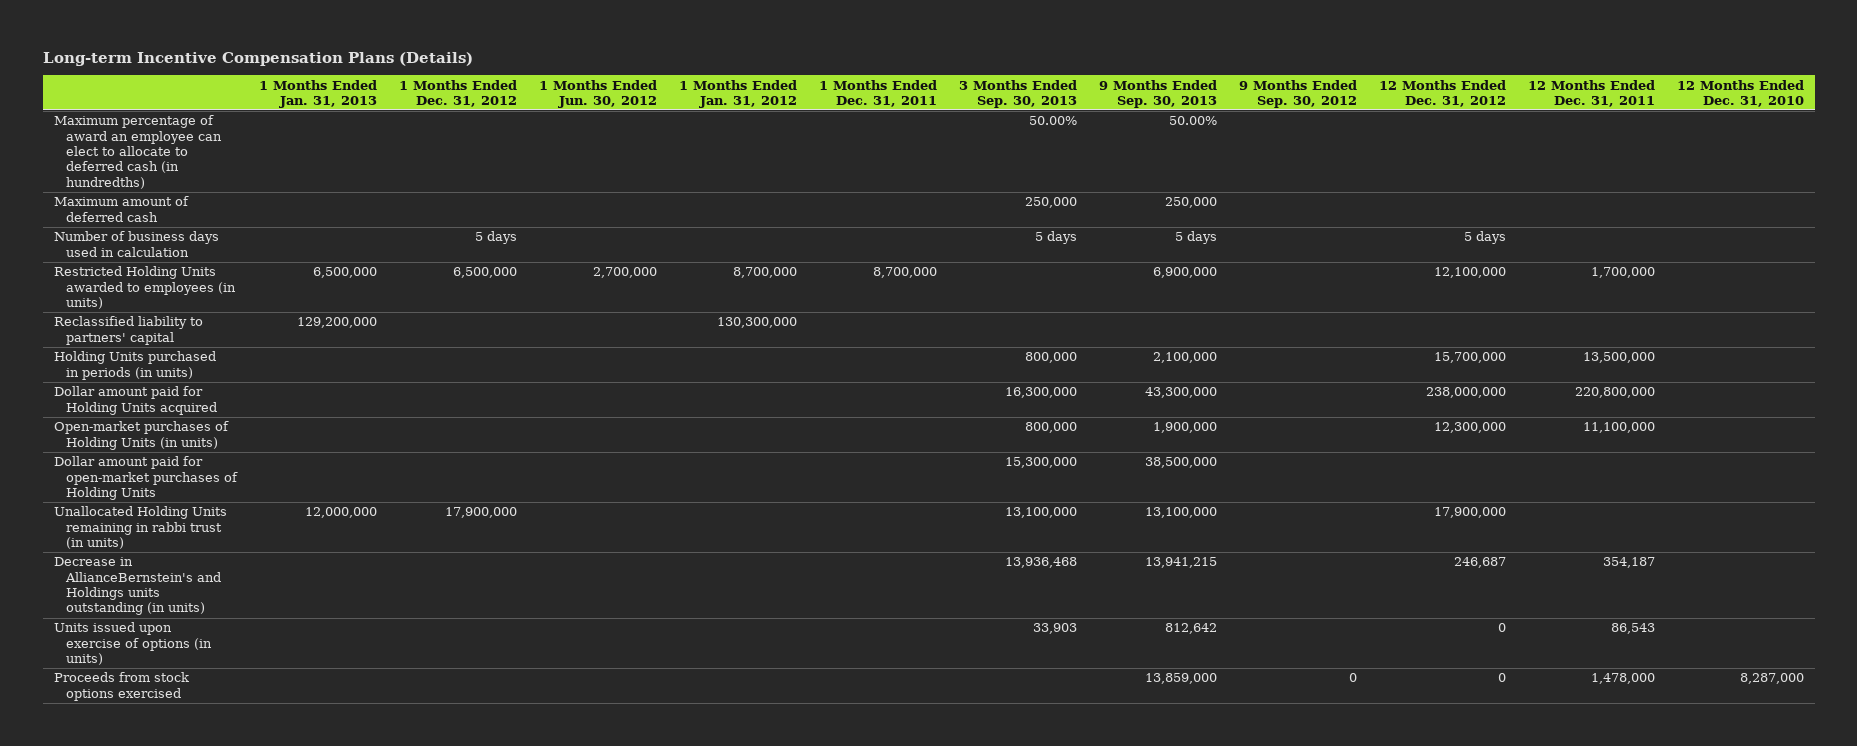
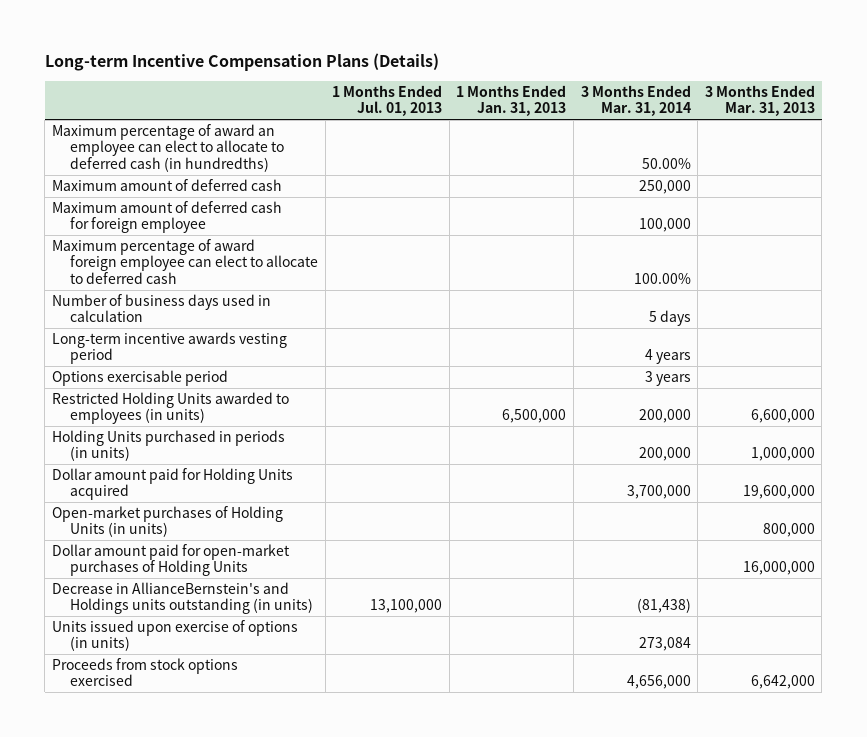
- | 1 Months Ended Jan. 31, 2013 | 1 Months Ended Dec. 31, 2012 | 1 Months Ended Jun. 30, 2012 | 1 Months Ended Jan. 31, 2012 | 1 Months Ended Dec. 31, 2011 | 3 Months Ended Sep. 30, 2013 | 9 Months Ended Sep. 30, 2013 | 9 Months Ended Sep. 30, 2012 | 12 Months Ended Dec. 31, 2012 | 12 Months Ended Dec. 31, 2011 | 12 Months Ended Dec. 31, 2010
+ | 1 Months Ended Jul. 01, 2013 | 1 Months Ended Jan. 31, 2013 | 3 Months Ended Mar. 31, 2014 | 3 Months Ended Mar. 31, 2013
+ Maximum amount of deferred cash for foreign employee | | | 100,000 |
+ Maximum percentage of award foreign employee can elect to allocate to deferred cash | | | 100.00% |
+ Long-term incentive awards vesting period | | | 4 years |
+ Options exercisable period | | | 3 years |
- Reclassified liability to partners' capital | 129,200,000 | | | 130,300,000 | | | | | | |
- Unallocated Holding Units remaining in rabbi trust (in units) | 12,000,000 | 17,900,000 | | | | 13,100,000 | 13,100,000 | | 17,900,000 | |

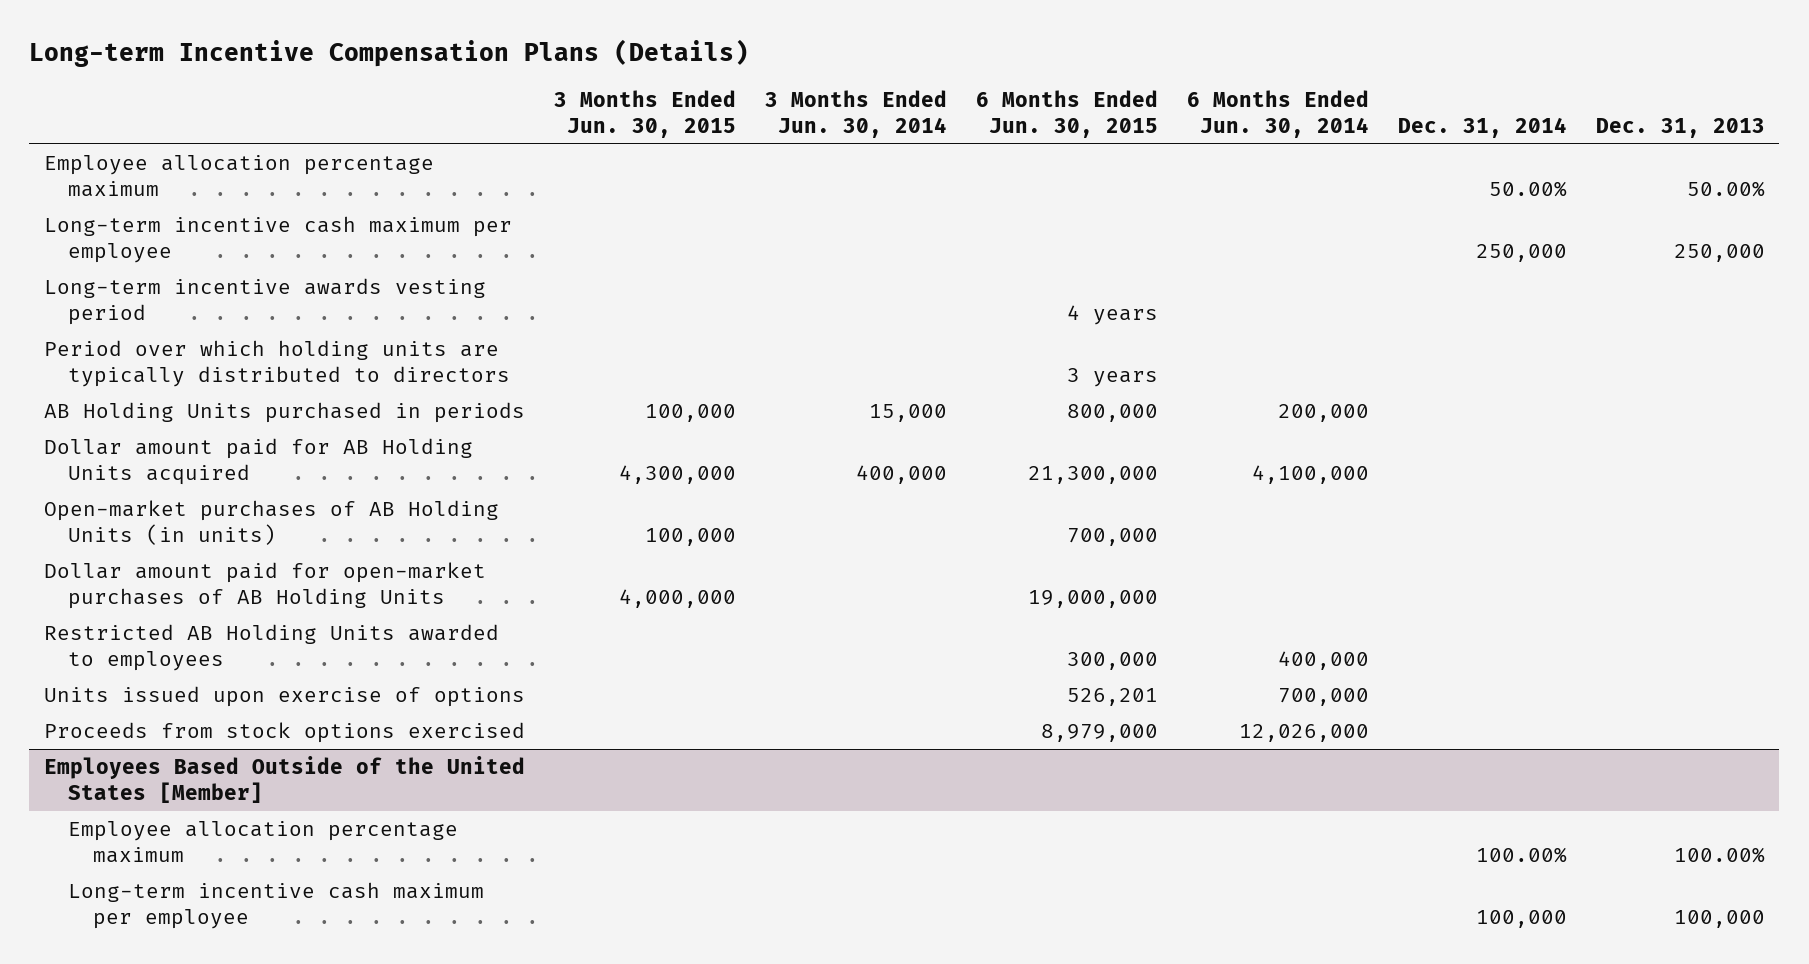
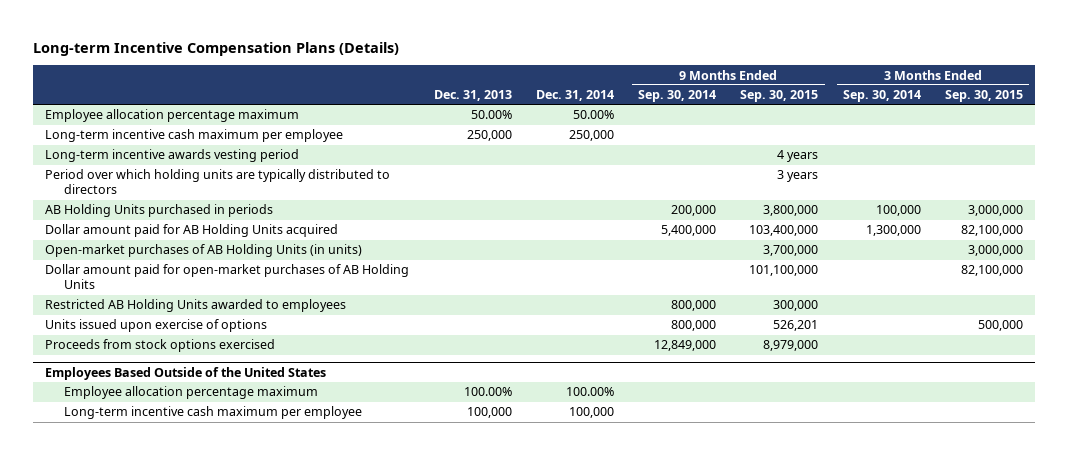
- | 3 Months Ended Jun. 30, 2015 | 3 Months Ended Jun. 30, 2014 | 6 Months Ended Jun. 30, 2015 | 6 Months Ended Jun. 30, 2014 | Dec. 31, 2014 | Dec. 31, 2013
+ | Dec. 31, 2013 | Dec. 31, 2014 | 9 Months Ended Sep. 30, 2014 | 9 Months Ended Sep. 30, 2015 | 3 Months Ended Sep. 30, 2014 | 3 Months Ended Sep. 30, 2015
- Employees Based Outside of the United States [Member]
+ Employees Based Outside of the United States

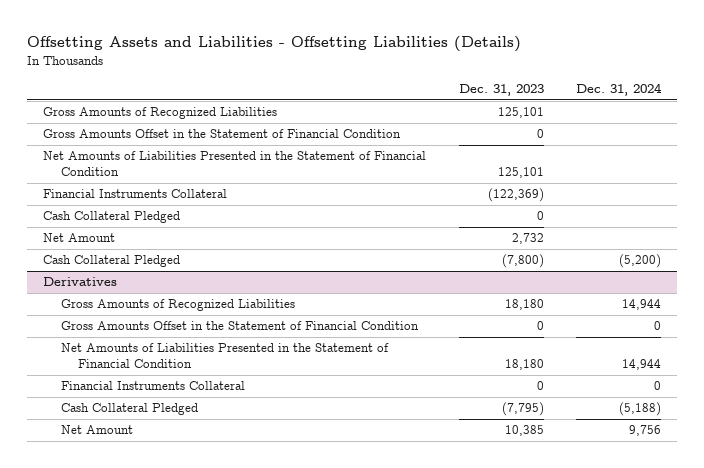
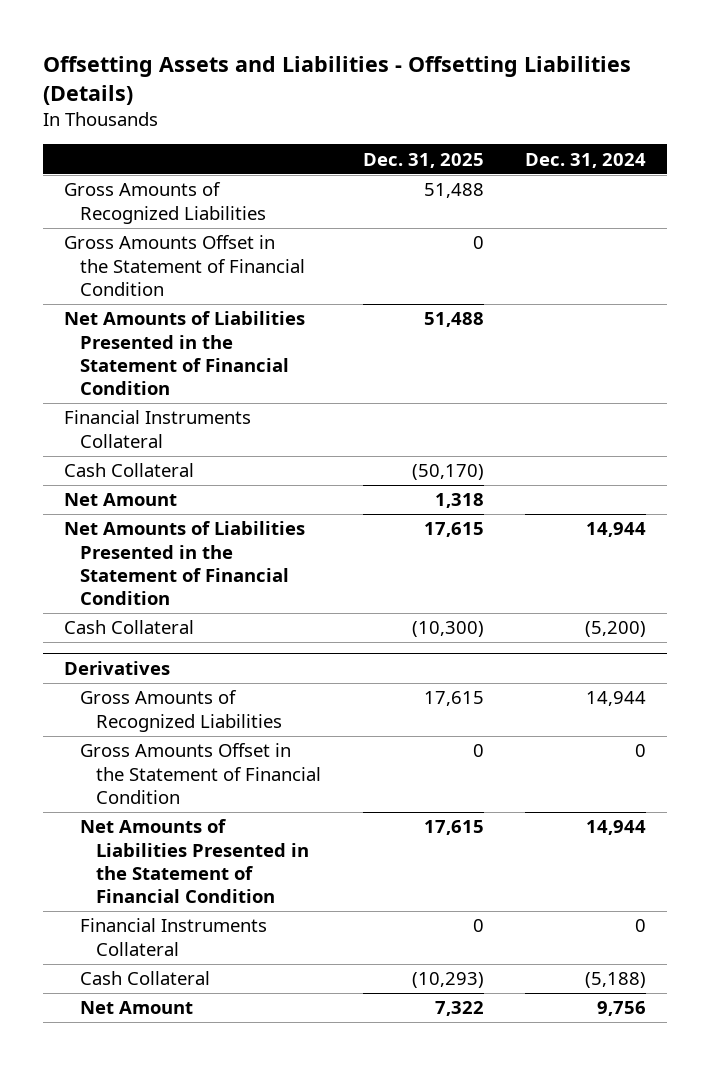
- | Dec. 31, 2023 | Dec. 31, 2024
+ | Dec. 31, 2025 | Dec. 31, 2024
- Cash Collateral Pledged | 0 |
+ Cash Collateral | (50,170) |
- Cash Collateral Pledged | (7,800) | (5,200)
+ Net Amounts of Liabilities Presented in the Statement of Financial Condition | 17,615 | 14,944
+ Cash Collateral | (10,300) | (5,200)
@ Derivatives
- Cash Collateral Pledged | (7,795) | (5,188)
+ Cash Collateral | (10,293) | (5,188)

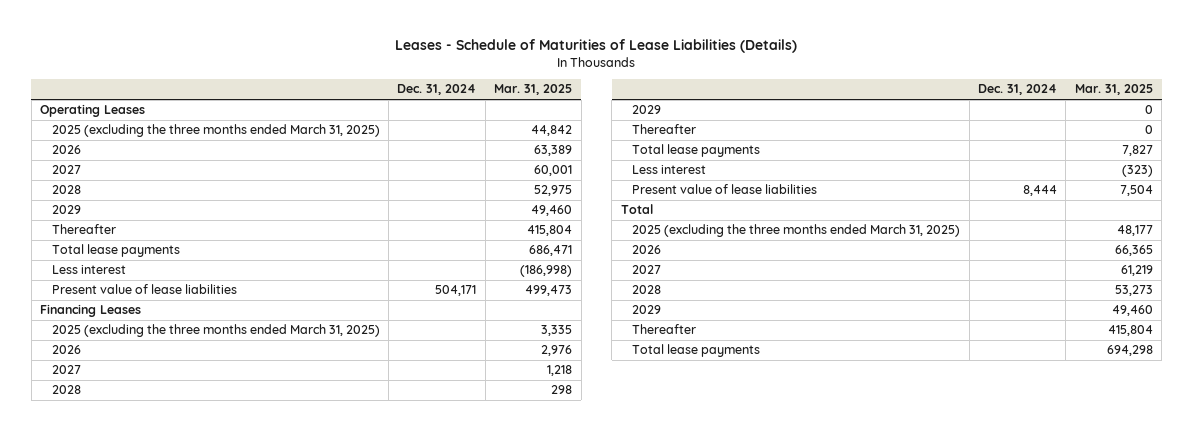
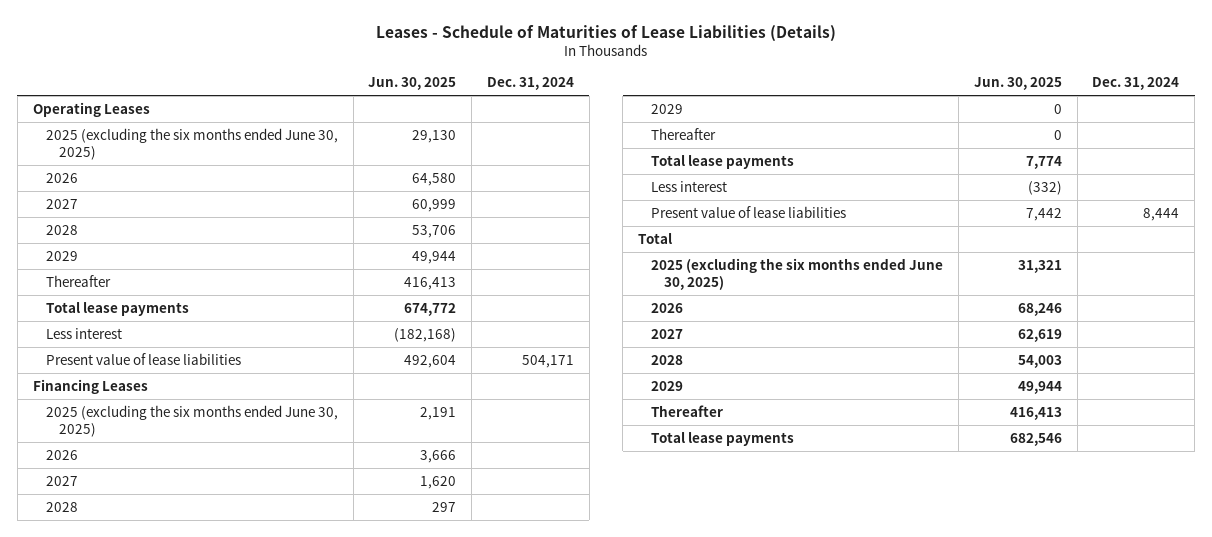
- | Dec. 31, 2024 | Mar. 31, 2025
+ | Jun. 30, 2025 | Dec. 31, 2024
- 2025 (excluding the three months ended March 31, 2025) | | 44,842
+ 2025 (excluding the six months ended June 30, 2025) | 29,130 |
- 2025 (excluding the three months ended March 31, 2025) | | 3,335
+ 2025 (excluding the six months ended June 30, 2025) | 2,191 |
- 2025 (excluding the three months ended March 31, 2025) | | 48,177
+ 2025 (excluding the six months ended June 30, 2025) | 31,321 |

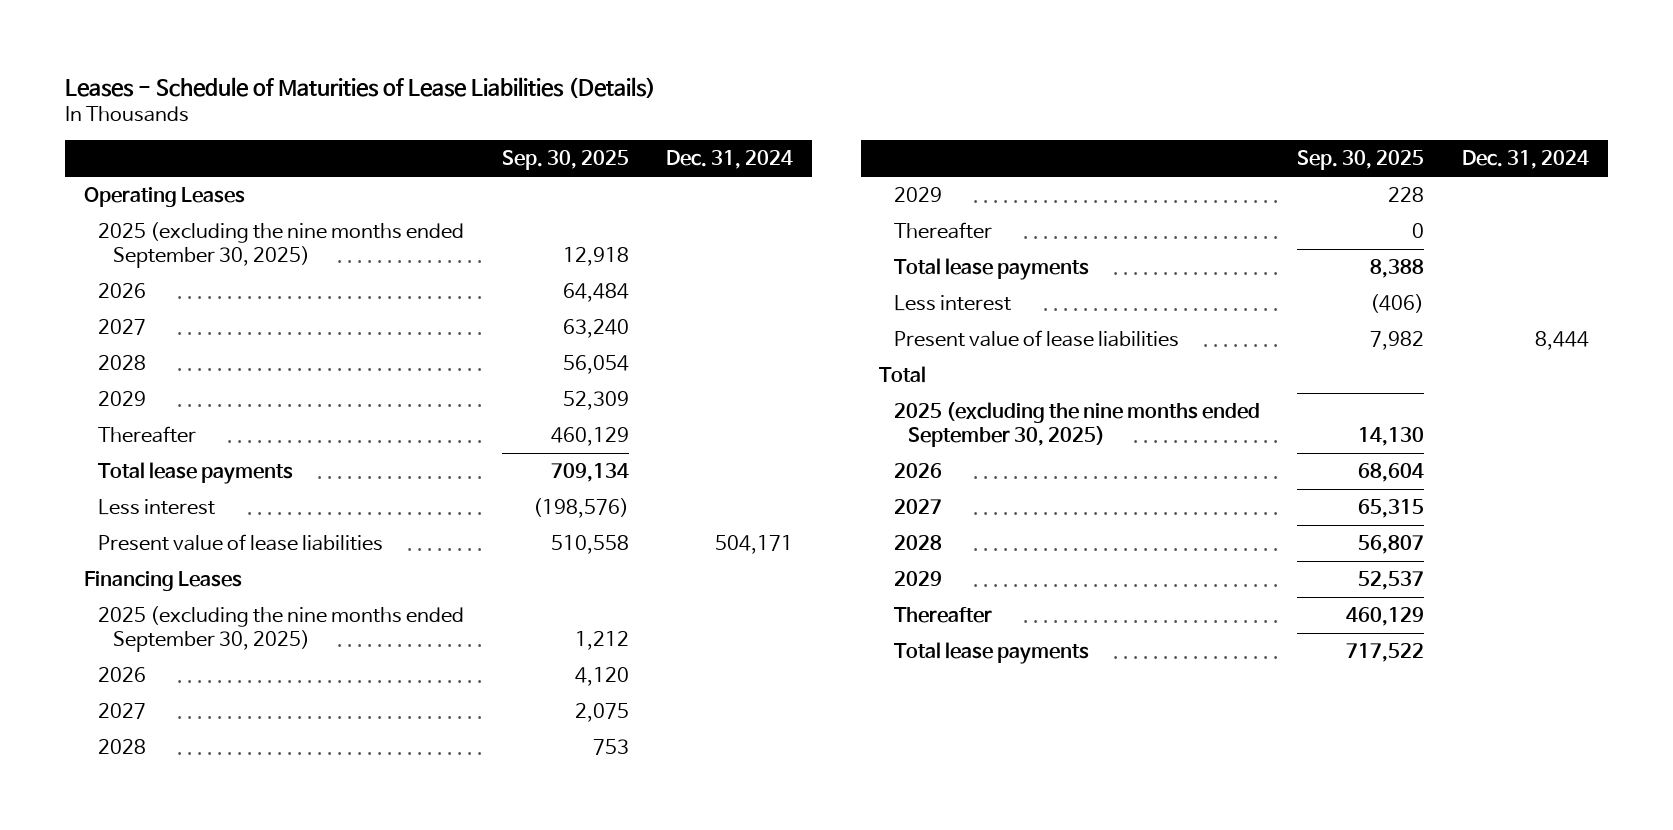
- | Jun. 30, 2025 | Dec. 31, 2024
+ | Sep. 30, 2025 | Dec. 31, 2024
- 2025 (excluding the six months ended June 30, 2025) | 29,130 |
+ 2025 (excluding the nine months ended September 30, 2025) | 12,918 |
- 2025 (excluding the six months ended June 30, 2025) | 2,191 |
+ 2025 (excluding the nine months ended September 30, 2025) | 1,212 |
- 2025 (excluding the six months ended June 30, 2025) | 31,321 |
+ 2025 (excluding the nine months ended September 30, 2025) | 14,130 |

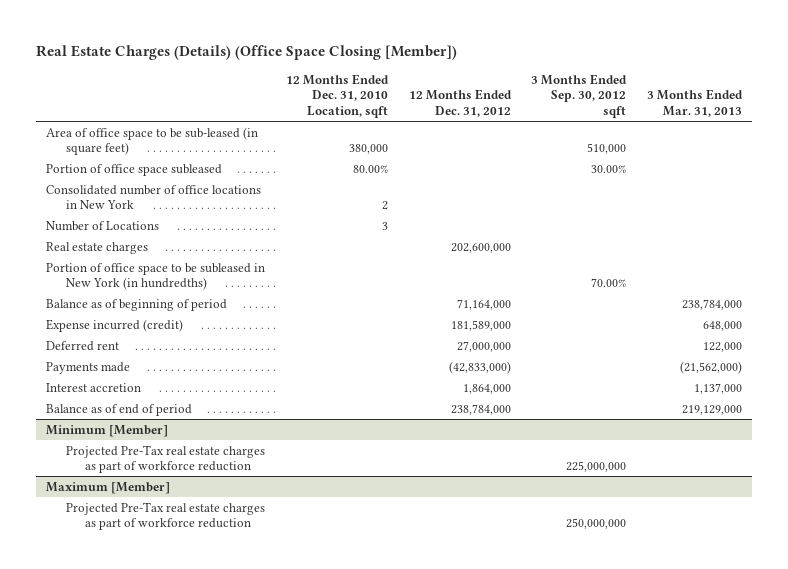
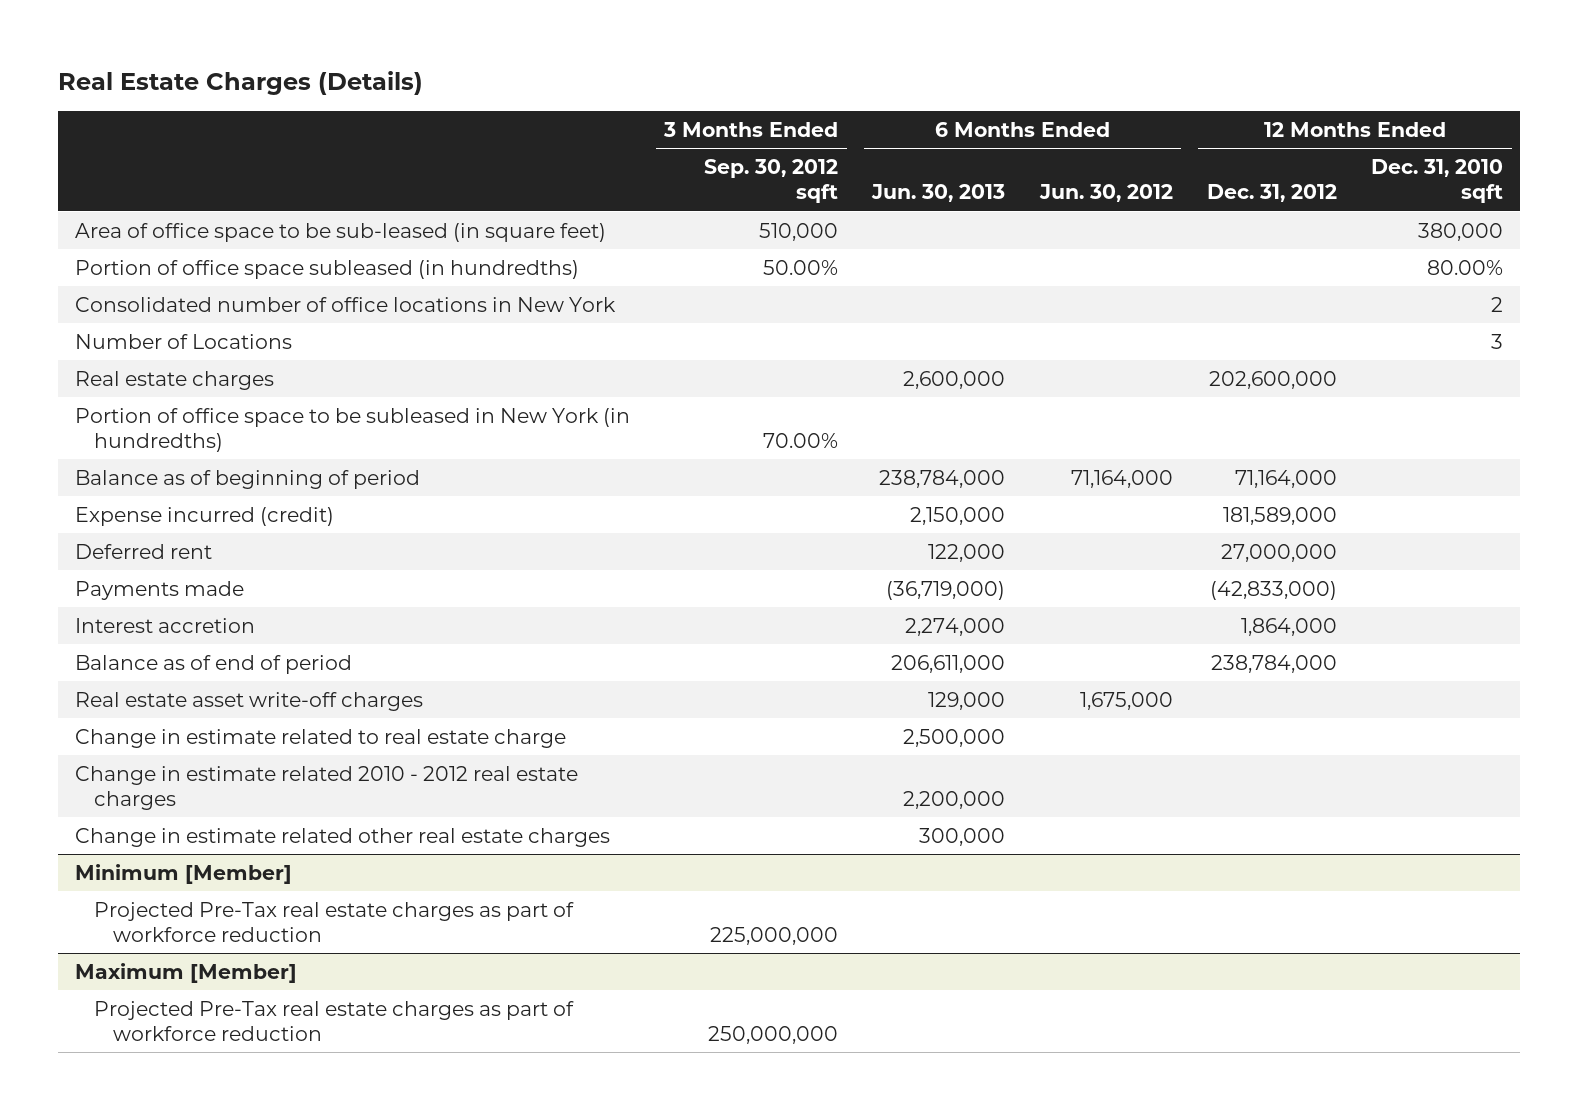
- Real Estate Charges (Details) (Office Space Closing [Member])
+ Real Estate Charges (Details)
- | 12 Months Ended Dec. 31, 2010 Location, sqft | 12 Months Ended Dec. 31, 2012 | 3 Months Ended Sep. 30, 2012 sqft | 3 Months Ended Mar. 31, 2013
+ | 3 Months Ended Sep. 30, 2012 sqft | 6 Months Ended Jun. 30, 2013 | 6 Months Ended Jun. 30, 2012 | 12 Months Ended Dec. 31, 2012 | 12 Months Ended Dec. 31, 2010 sqft
- Portion of office space subleased | 80.00% | | 30.00% |
+ Portion of office space subleased (in hundredths) | 50.00% | | | | 80.00%
+ Real estate asset write-off charges | | 129,000 | 1,675,000 | |
+ Change in estimate related to real estate charge | | 2,500,000 | | |
+ Change in estimate related 2010 - 2012 real estate charges | | 2,200,000 | | |
+ Change in estimate related other real estate charges | | 300,000 | | |

